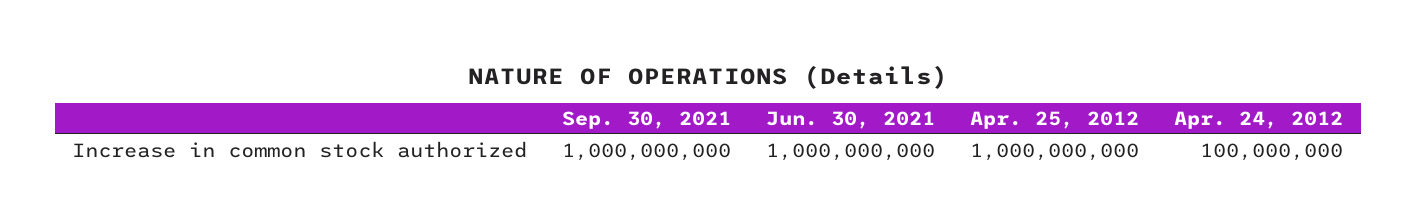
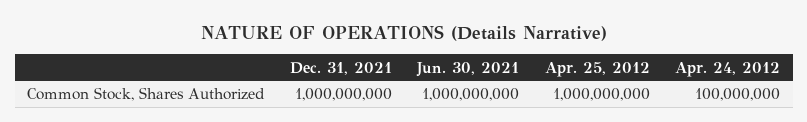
- NATURE OF OPERATIONS (Details)
+ NATURE OF OPERATIONS (Details Narrative)
- | Sep. 30, 2021 | Jun. 30, 2021 | Apr. 25, 2012 | Apr. 24, 2012
+ | Dec. 31, 2021 | Jun. 30, 2021 | Apr. 25, 2012 | Apr. 24, 2012
- Increase in common stock authorized | 1,000,000,000 | 1,000,000,000 | 1,000,000,000 | 100,000,000
+ Common Stock, Shares Authorized | 1,000,000,000 | 1,000,000,000 | 1,000,000,000 | 100,000,000

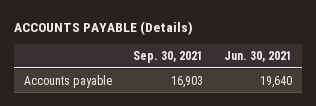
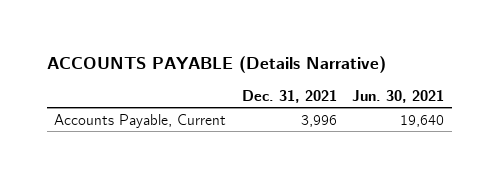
- ACCOUNTS PAYABLE (Details)
+ ACCOUNTS PAYABLE (Details Narrative)
- | Sep. 30, 2021 | Jun. 30, 2021
+ | Dec. 31, 2021 | Jun. 30, 2021
- Accounts payable | 16,903 | 19,640
+ Accounts Payable, Current | 3,996 | 19,640

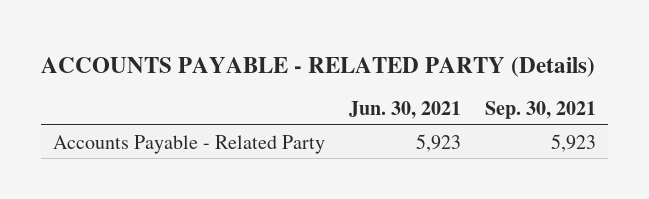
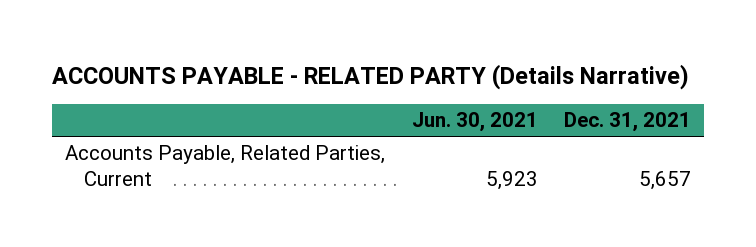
- ACCOUNTS PAYABLE - RELATED PARTY (Details)
+ ACCOUNTS PAYABLE - RELATED PARTY (Details Narrative)
- | Jun. 30, 2021 | Sep. 30, 2021
+ | Jun. 30, 2021 | Dec. 31, 2021
- Accounts Payable - Related Party | 5,923 | 5,923
+ Accounts Payable, Related Parties, Current | 5,923 | 5,657

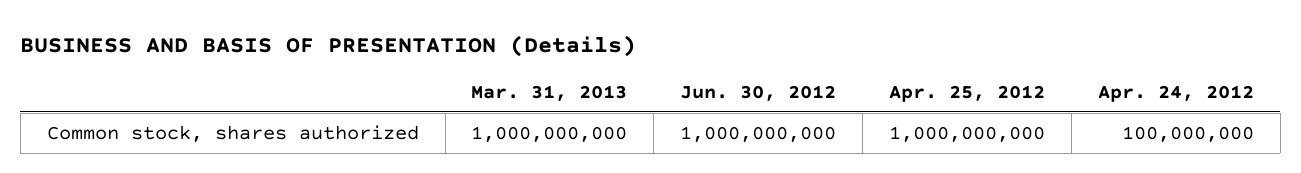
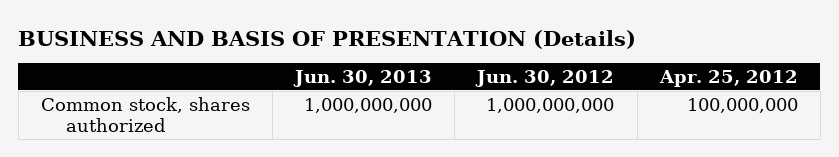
- | Mar. 31, 2013 | Jun. 30, 2012 | Apr. 25, 2012 | Apr. 24, 2012
+ | Jun. 30, 2013 | Jun. 30, 2012 | Apr. 25, 2012
- Common stock, shares authorized | 1,000,000,000 | 1,000,000,000 | 1,000,000,000 | 100,000,000
+ Common stock, shares authorized | 1,000,000,000 | 1,000,000,000 | 100,000,000

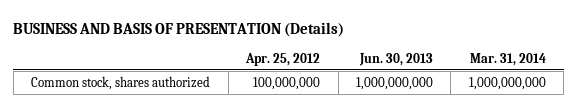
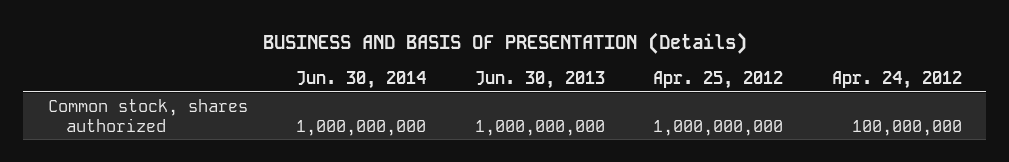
- | Apr. 25, 2012 | Jun. 30, 2013 | Mar. 31, 2014
+ | Jun. 30, 2014 | Jun. 30, 2013 | Apr. 25, 2012 | Apr. 24, 2012
- Common stock, shares authorized | 100,000,000 | 1,000,000,000 | 1,000,000,000
+ Common stock, shares authorized | 1,000,000,000 | 1,000,000,000 | 1,000,000,000 | 100,000,000

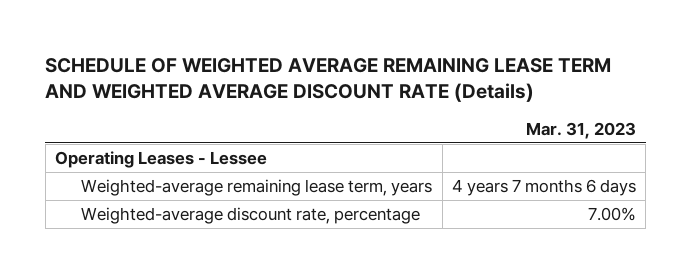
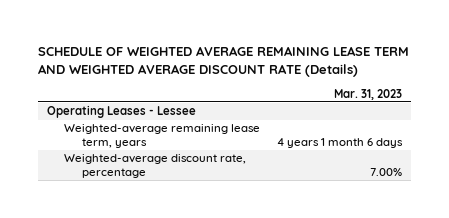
- Weighted-average remaining lease term, years | 4 years 7 months 6 days
+ Weighted-average remaining lease term, years | 4 years 1 month 6 days

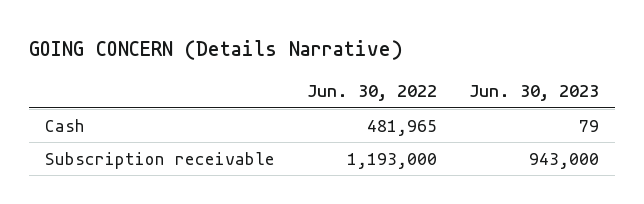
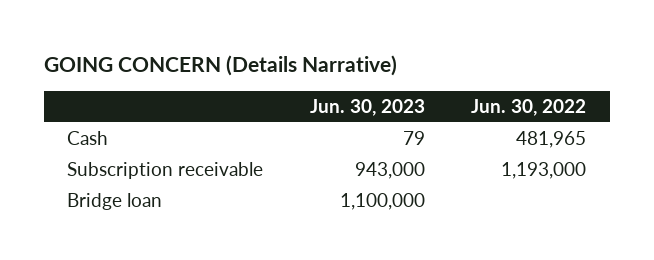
- | Jun. 30, 2022 | Jun. 30, 2023
+ | Jun. 30, 2023 | Jun. 30, 2022
+ Bridge loan | 1,100,000 |

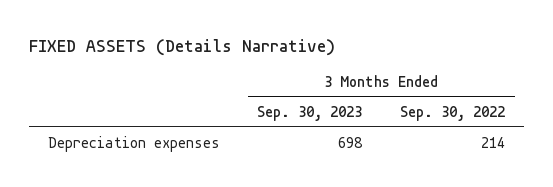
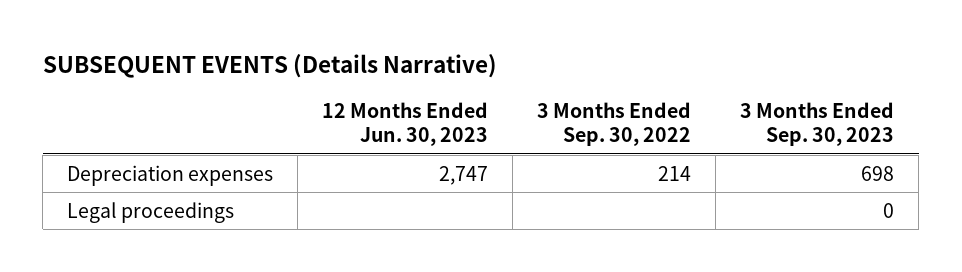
- FIXED ASSETS (Details Narrative)
+ SUBSEQUENT EVENTS (Details Narrative)
- | 3 Months Ended Sep. 30, 2023 | 3 Months Ended Sep. 30, 2022
+ | 12 Months Ended Jun. 30, 2023 | 3 Months Ended Sep. 30, 2022 | 3 Months Ended Sep. 30, 2023
+ Legal proceedings | | | 0

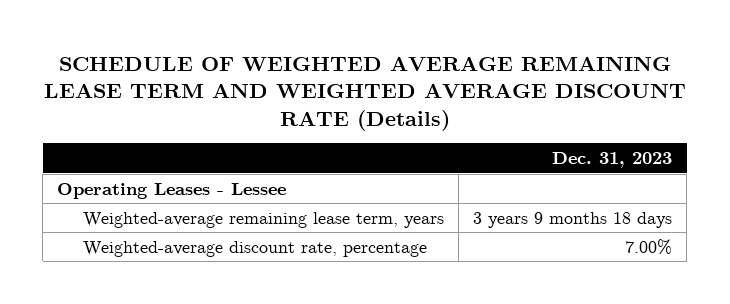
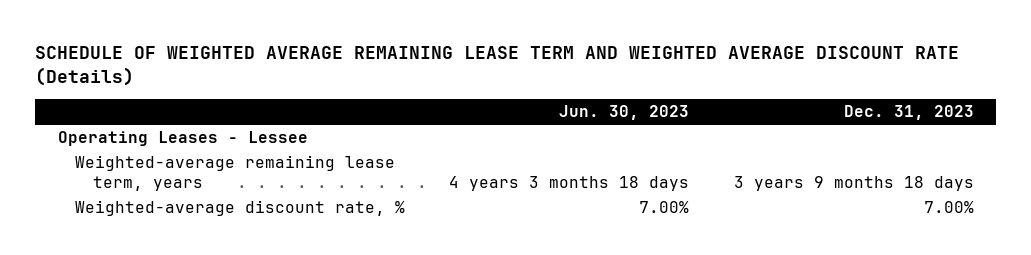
- | Dec. 31, 2023
+ | Jun. 30, 2023 | Dec. 31, 2023
- Weighted-average discount rate, percentage | 7.00%
+ Weighted-average discount rate, % | 7.00% | 7.00%

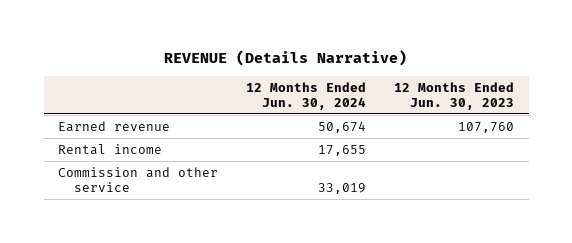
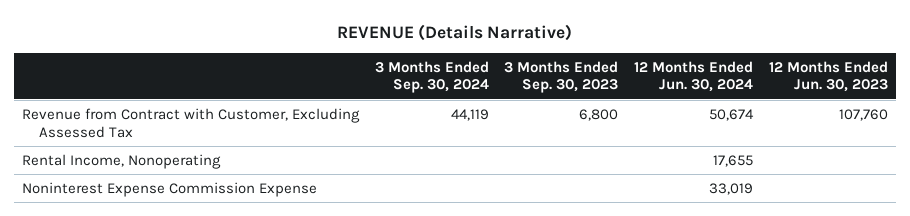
- | 12 Months Ended Jun. 30, 2024 | 12 Months Ended Jun. 30, 2023
+ | 3 Months Ended Sep. 30, 2024 | 3 Months Ended Sep. 30, 2023 | 12 Months Ended Jun. 30, 2024 | 12 Months Ended Jun. 30, 2023
- Earned revenue | 50,674 | 107,760
- Rental income | 17,655 |
- Commission and other service | 33,019 |
+ Revenue from Contract with Customer, Excluding Assessed Tax | 44,119 | 6,800 | 50,674 | 107,760
+ Rental Income, Nonoperating | | | 17,655 |
+ Noninterest Expense Commission Expense | | | 33,019 |

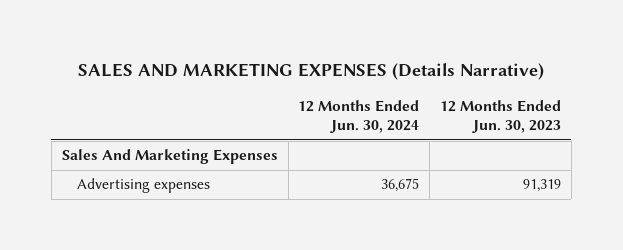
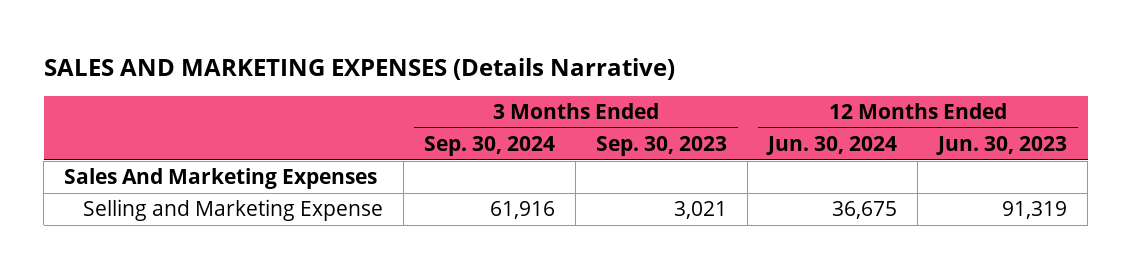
- | 12 Months Ended Jun. 30, 2024 | 12 Months Ended Jun. 30, 2023
+ | 3 Months Ended Sep. 30, 2024 | 3 Months Ended Sep. 30, 2023 | 12 Months Ended Jun. 30, 2024 | 12 Months Ended Jun. 30, 2023
- Advertising expenses | 36,675 | 91,319
+ Selling and Marketing Expense | 61,916 | 3,021 | 36,675 | 91,319

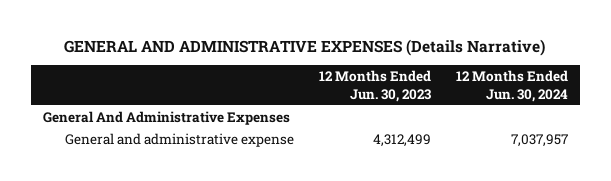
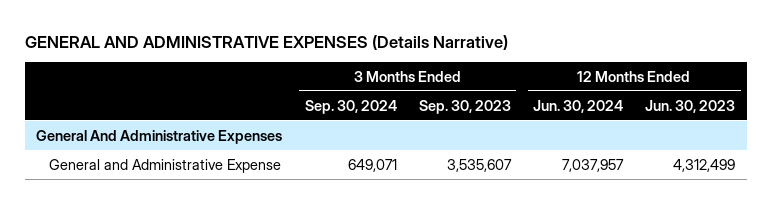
- | 12 Months Ended Jun. 30, 2023 | 12 Months Ended Jun. 30, 2024
+ | 3 Months Ended Sep. 30, 2024 | 3 Months Ended Sep. 30, 2023 | 12 Months Ended Jun. 30, 2024 | 12 Months Ended Jun. 30, 2023
- General and administrative expense | 4,312,499 | 7,037,957
+ General and Administrative Expense | 649,071 | 3,535,607 | 7,037,957 | 4,312,499

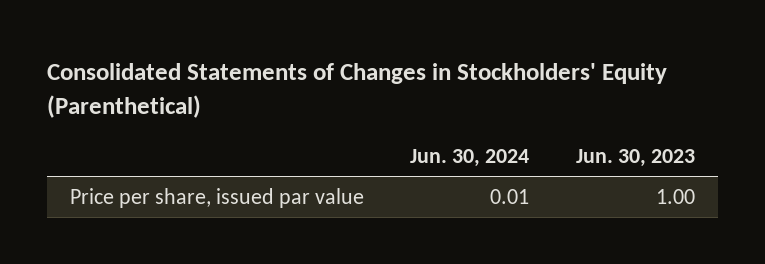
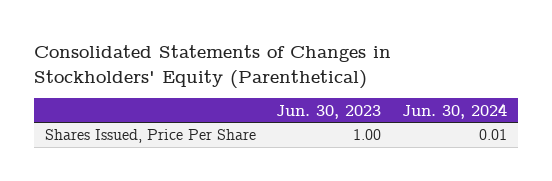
- | Jun. 30, 2024 | Jun. 30, 2023
+ | Jun. 30, 2023 | Jun. 30, 2024
- Price per share, issued par value | 0.01 | 1.00
+ Shares Issued, Price Per Share | 1.00 | 0.01

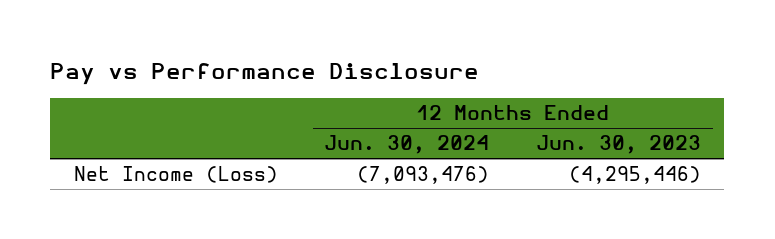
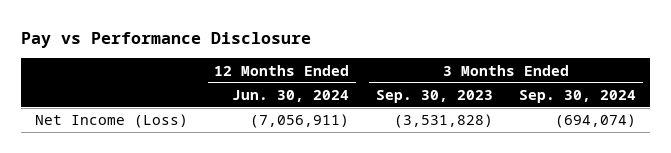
- | 12 Months Ended Jun. 30, 2024 | 12 Months Ended Jun. 30, 2023
+ | 12 Months Ended Jun. 30, 2024 | 3 Months Ended Sep. 30, 2023 | 3 Months Ended Sep. 30, 2024
- Net Income (Loss) | (7,093,476) | (4,295,446)
+ Net Income (Loss) | (7,056,911) | (3,531,828) | (694,074)

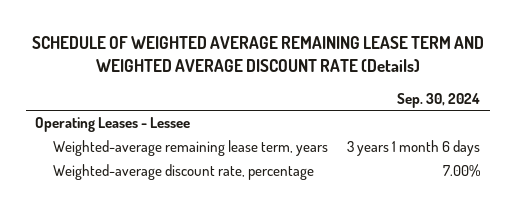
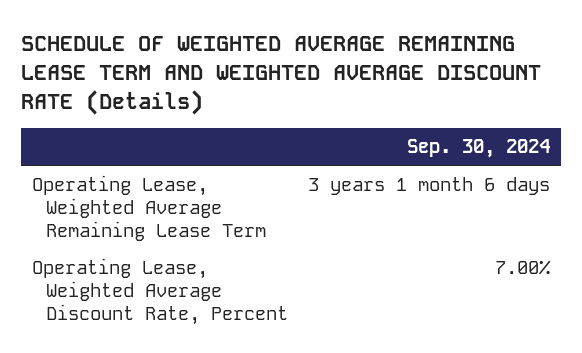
- Operating Leases - Lessee
- Weighted-average remaining lease term, years | 3 years 1 month 6 days
- Weighted-average discount rate, percentage | 7.00%
+ Operating Lease, Weighted Average Remaining Lease Term | 3 years 1 month 6 days
+ Operating Lease, Weighted Average Discount Rate, Percent | 7.00%

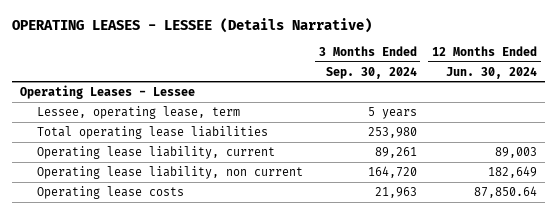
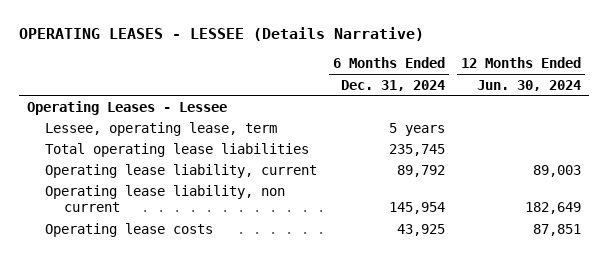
- | 3 Months Ended Sep. 30, 2024 | 12 Months Ended Jun. 30, 2024
+ | 6 Months Ended Dec. 31, 2024 | 12 Months Ended Jun. 30, 2024
- Operating lease costs | 21,963 | 87,850.64
+ Operating lease costs | 43,925 | 87,851

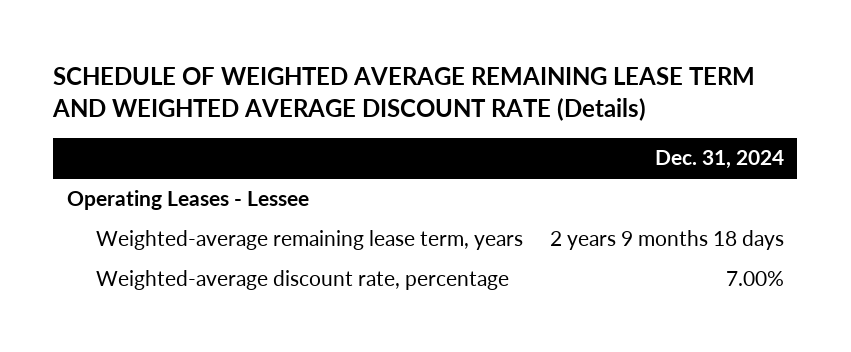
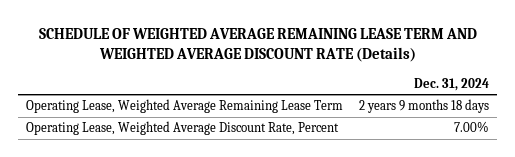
- Operating Leases - Lessee
- Weighted-average remaining lease term, years | 2 years 9 months 18 days
- Weighted-average discount rate, percentage | 7.00%
+ Operating Lease, Weighted Average Remaining Lease Term | 2 years 9 months 18 days
+ Operating Lease, Weighted Average Discount Rate, Percent | 7.00%

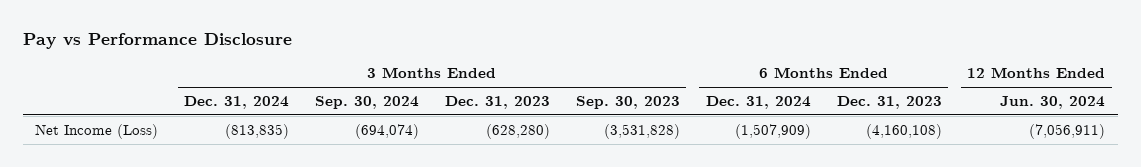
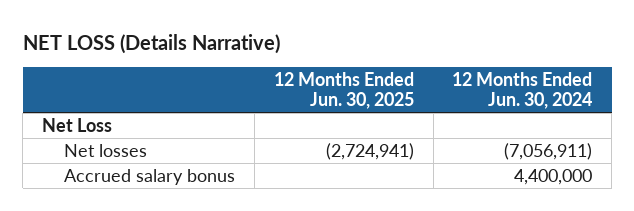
- Pay vs Performance Disclosure
+ NET LOSS (Details Narrative)
- | 3 Months Ended Dec. 31, 2024 | 3 Months Ended Sep. 30, 2024 | 3 Months Ended Dec. 31, 2023 | 3 Months Ended Sep. 30, 2023 | 6 Months Ended Dec. 31, 2024 | 6 Months Ended Dec. 31, 2023 | 12 Months Ended Jun. 30, 2024
+ | 12 Months Ended Jun. 30, 2025 | 12 Months Ended Jun. 30, 2024
- Net Income (Loss) | (813,835) | (694,074) | (628,280) | (3,531,828) | (1,507,909) | (4,160,108) | (7,056,911)
+ Net Loss
+ Net losses | (2,724,941) | (7,056,911)
+ Accrued salary bonus | | 4,400,000

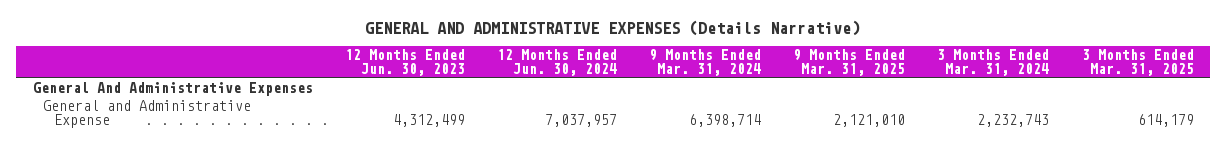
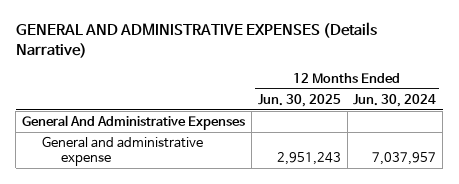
- | 12 Months Ended Jun. 30, 2023 | 12 Months Ended Jun. 30, 2024 | 9 Months Ended Mar. 31, 2024 | 9 Months Ended Mar. 31, 2025 | 3 Months Ended Mar. 31, 2024 | 3 Months Ended Mar. 31, 2025
+ | 12 Months Ended Jun. 30, 2025 | 12 Months Ended Jun. 30, 2024
- General and Administrative Expense | 4,312,499 | 7,037,957 | 6,398,714 | 2,121,010 | 2,232,743 | 614,179
+ General and administrative expense | 2,951,243 | 7,037,957

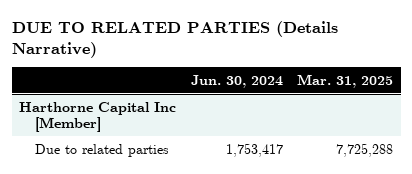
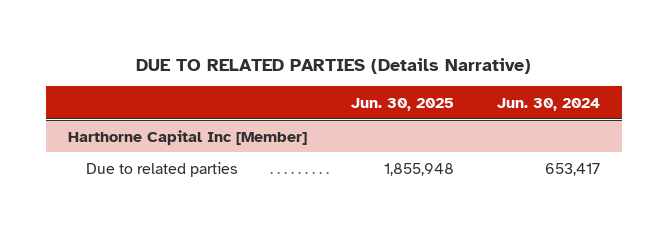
- | Jun. 30, 2024 | Mar. 31, 2025
+ | Jun. 30, 2025 | Jun. 30, 2024
@ Harthorne Capital Inc [Member]
- Due to related parties | 1,753,417 | 7,725,288
+ Due to related parties | 1,855,948 | 653,417

